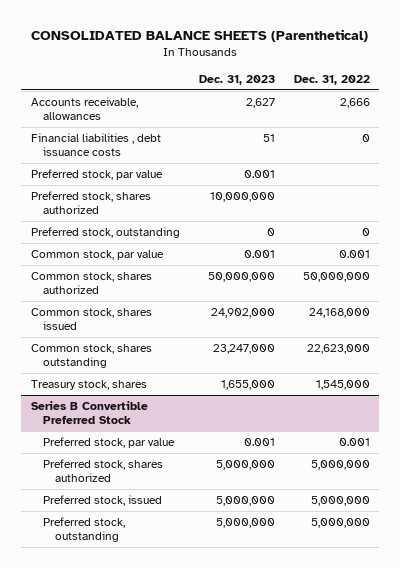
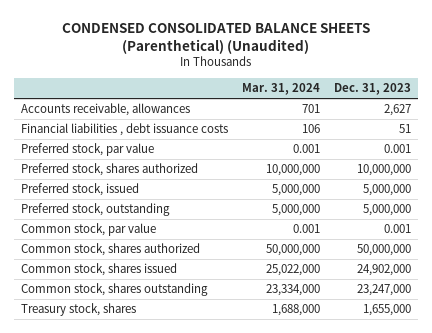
- CONSOLIDATED BALANCE SHEETS (Parenthetical)
+ CONDENSED CONSOLIDATED BALANCE SHEETS (Parenthetical) (Unaudited)
- | Dec. 31, 2023 | Dec. 31, 2022
+ | Mar. 31, 2024 | Dec. 31, 2023
- Preferred stock, outstanding | 0 | 0
+ Preferred stock, issued | 5,000,000 | 5,000,000
+ Preferred stock, outstanding | 5,000,000 | 5,000,000
- Series B Convertible Preferred Stock
- Preferred stock, par value | 0.001 | 0.001
- Preferred stock, shares authorized | 5,000,000 | 5,000,000
- Preferred stock, issued | 5,000,000 | 5,000,000
- Preferred stock, outstanding | 5,000,000 | 5,000,000

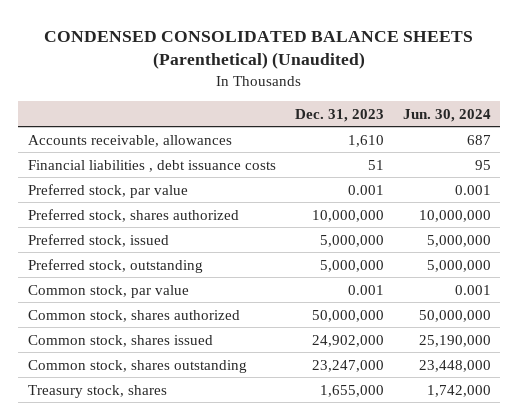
- | Mar. 31, 2024 | Dec. 31, 2023
+ | Dec. 31, 2023 | Jun. 30, 2024
- Accounts receivable, allowances | 701 | 2,627
+ Accounts receivable, allowances | 1,610 | 687

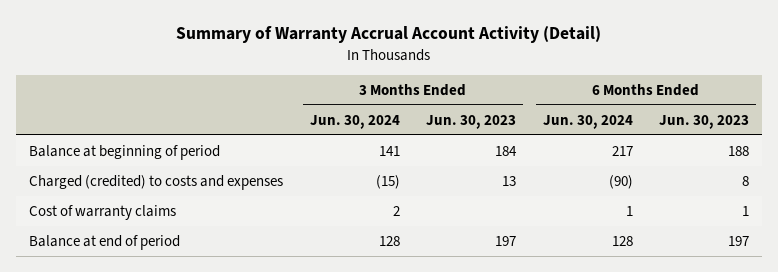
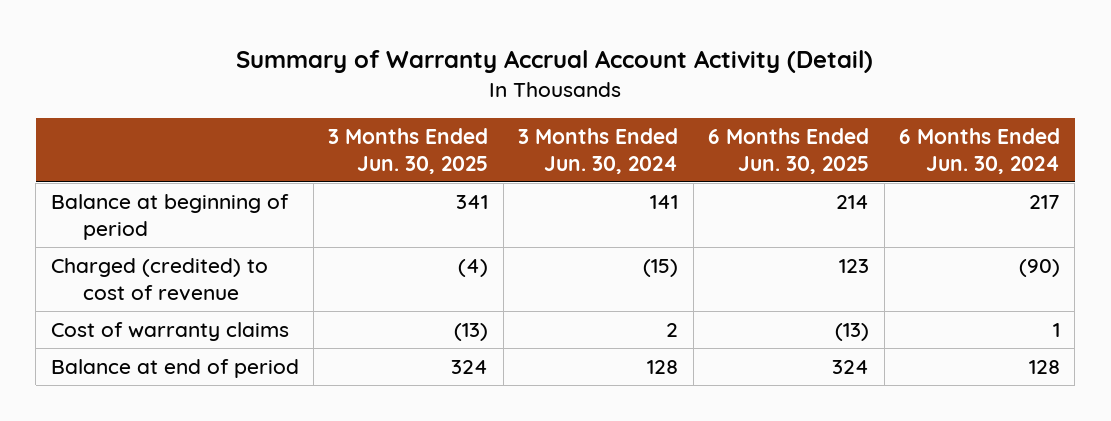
- | 3 Months Ended Jun. 30, 2024 | 3 Months Ended Jun. 30, 2023 | 6 Months Ended Jun. 30, 2024 | 6 Months Ended Jun. 30, 2023
+ | 3 Months Ended Jun. 30, 2025 | 3 Months Ended Jun. 30, 2024 | 6 Months Ended Jun. 30, 2025 | 6 Months Ended Jun. 30, 2024
- Charged (credited) to costs and expenses | (15) | 13 | (90) | 8
+ Charged (credited) to cost of revenue | (4) | (15) | 123 | (90)

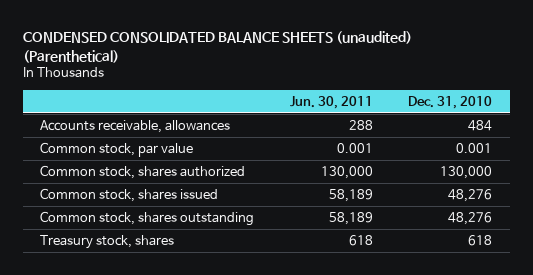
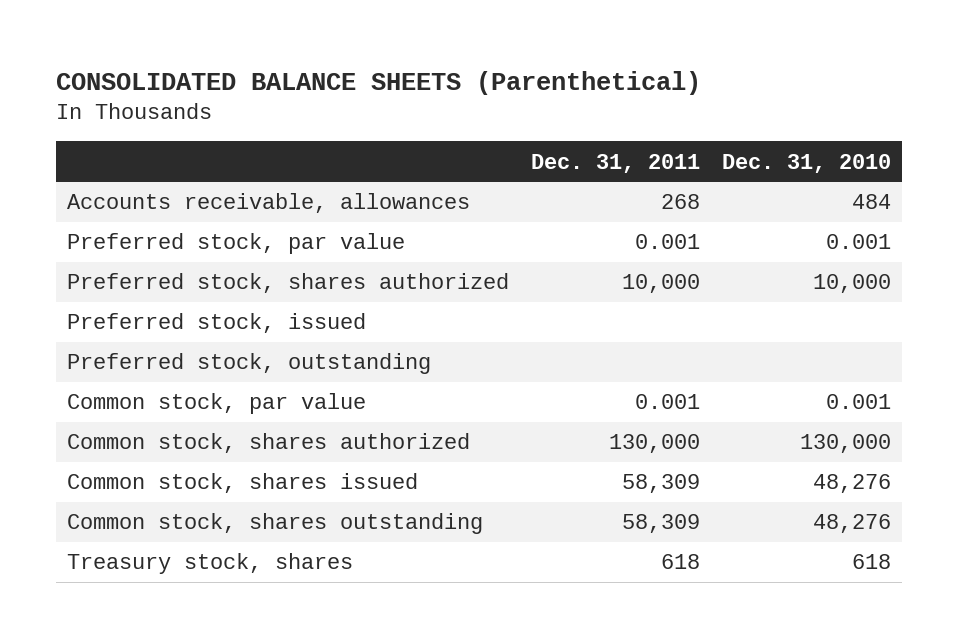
- CONDENSED CONSOLIDATED BALANCE SHEETS (unaudited) (Parenthetical)
+ CONSOLIDATED BALANCE SHEETS (Parenthetical)
- | Jun. 30, 2011 | Dec. 31, 2010
+ | Dec. 31, 2011 | Dec. 31, 2010
+ Preferred stock, par value | 0.001 | 0.001
+ Preferred stock, shares authorized | 10,000 | 10,000
+ Preferred stock, issued
+ Preferred stock, outstanding

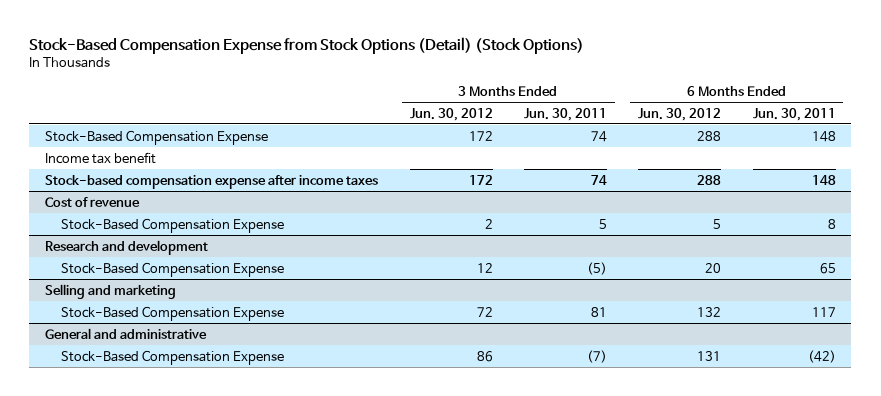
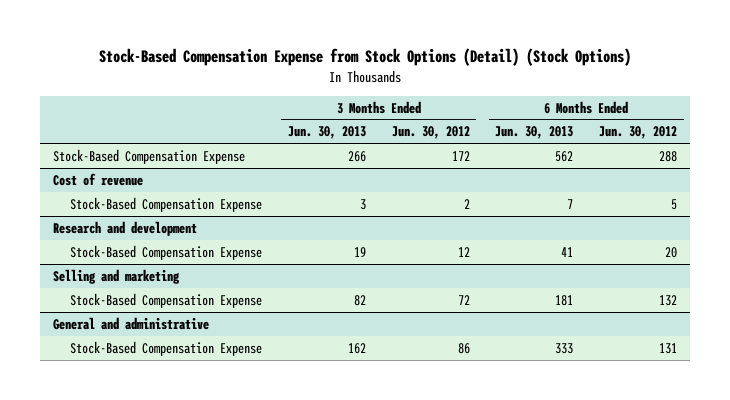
- | 3 Months Ended Jun. 30, 2012 | 3 Months Ended Jun. 30, 2011 | 6 Months Ended Jun. 30, 2012 | 6 Months Ended Jun. 30, 2011
+ | 3 Months Ended Jun. 30, 2013 | 3 Months Ended Jun. 30, 2012 | 6 Months Ended Jun. 30, 2013 | 6 Months Ended Jun. 30, 2012
- Income tax benefit
- Stock-based compensation expense after income taxes | 172 | 74 | 288 | 148

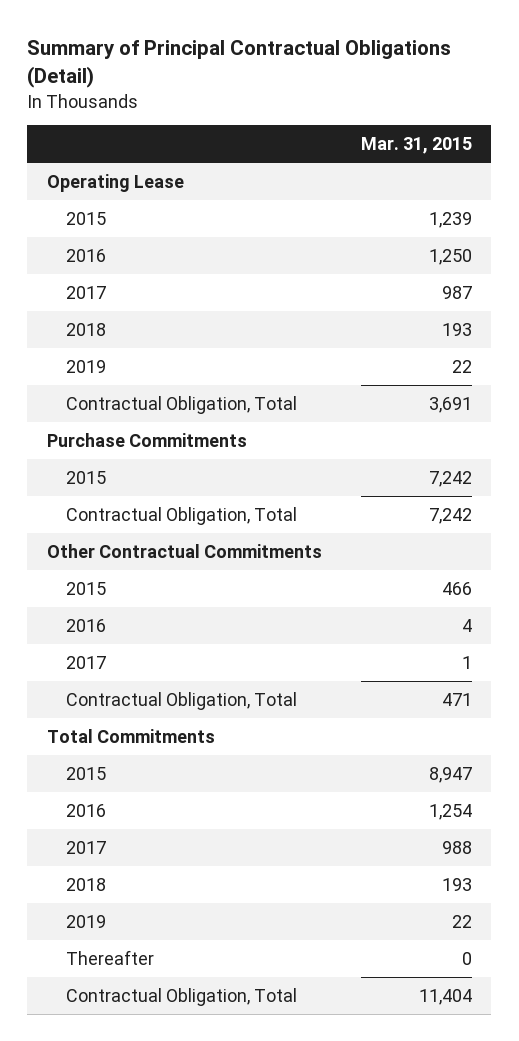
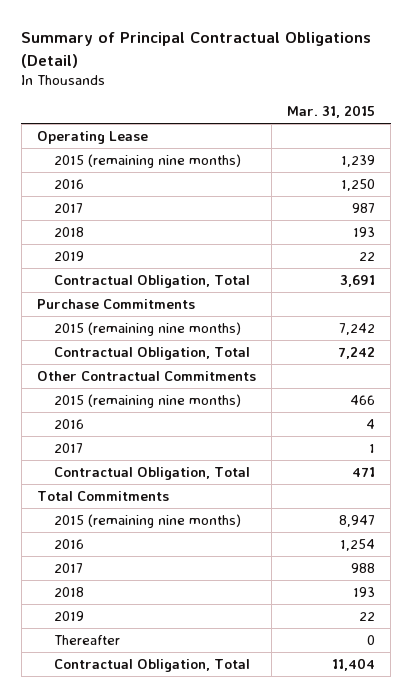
- 2015 | 1,239
+ 2015 (remaining nine months) | 1,239
- 2015 | 7,242
+ 2015 (remaining nine months) | 7,242
- 2015 | 466
+ 2015 (remaining nine months) | 466
- 2015 | 8,947
+ 2015 (remaining nine months) | 8,947

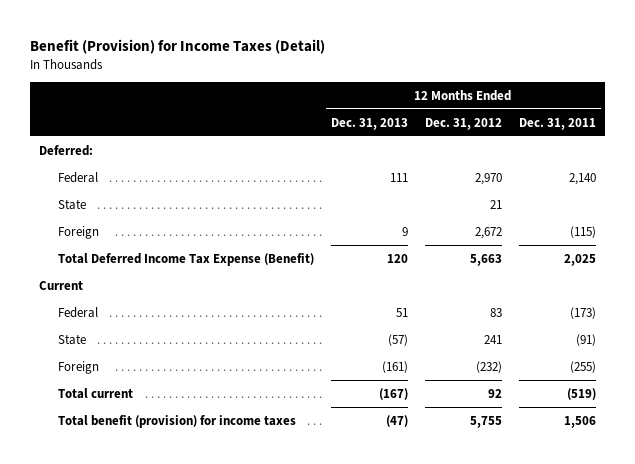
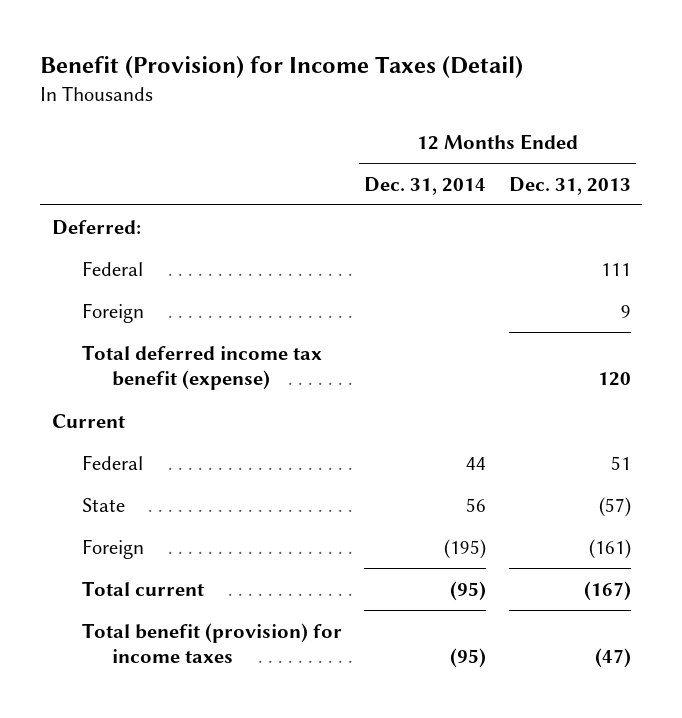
- | 12 Months Ended Dec. 31, 2013 | 12 Months Ended Dec. 31, 2012 | 12 Months Ended Dec. 31, 2011
+ | 12 Months Ended Dec. 31, 2014 | 12 Months Ended Dec. 31, 2013
- State | | 21 |
- Total Deferred Income Tax Expense (Benefit) | 120 | 5,663 | 2,025
+ Total deferred income tax benefit (expense) | | 120

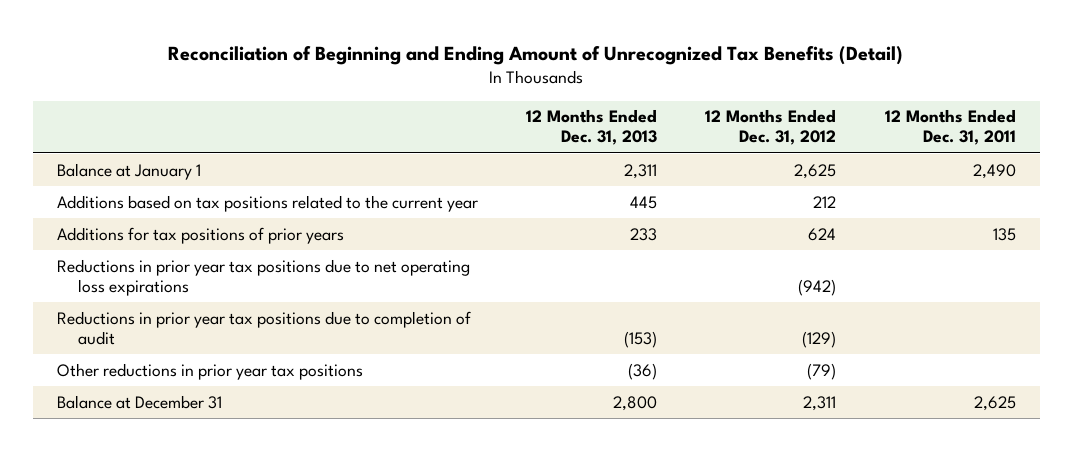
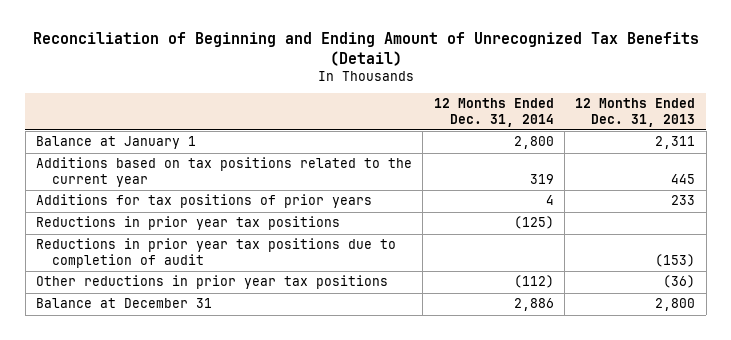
- | 12 Months Ended Dec. 31, 2013 | 12 Months Ended Dec. 31, 2012 | 12 Months Ended Dec. 31, 2011
+ | 12 Months Ended Dec. 31, 2014 | 12 Months Ended Dec. 31, 2013
- Reductions in prior year tax positions due to net operating loss expirations | | (942) |
+ Reductions in prior year tax positions | (125) |

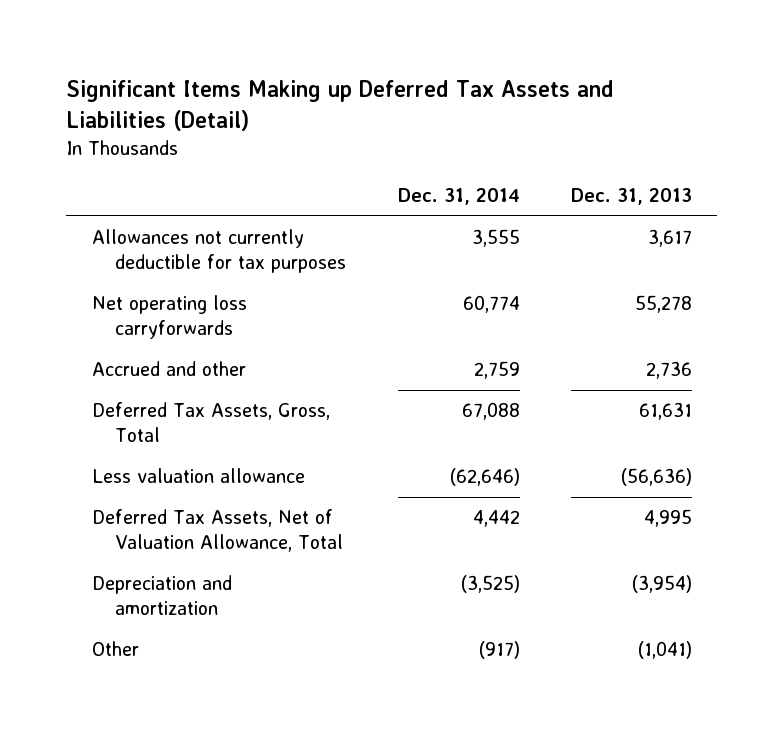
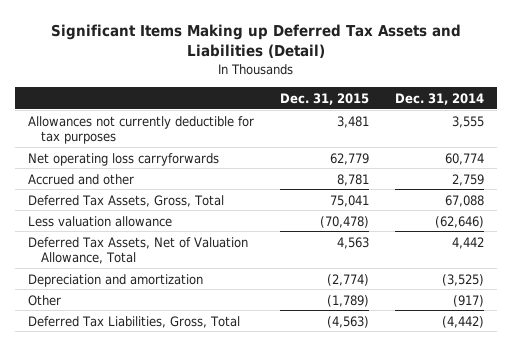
- | Dec. 31, 2014 | Dec. 31, 2013
+ | Dec. 31, 2015 | Dec. 31, 2014
+ Deferred Tax Liabilities, Gross, Total | (4,563) | (4,442)

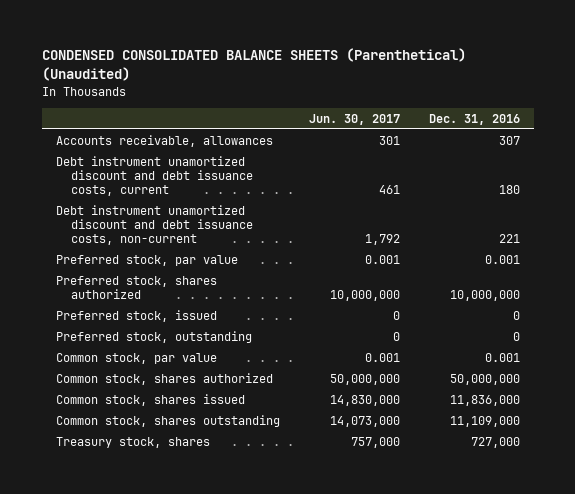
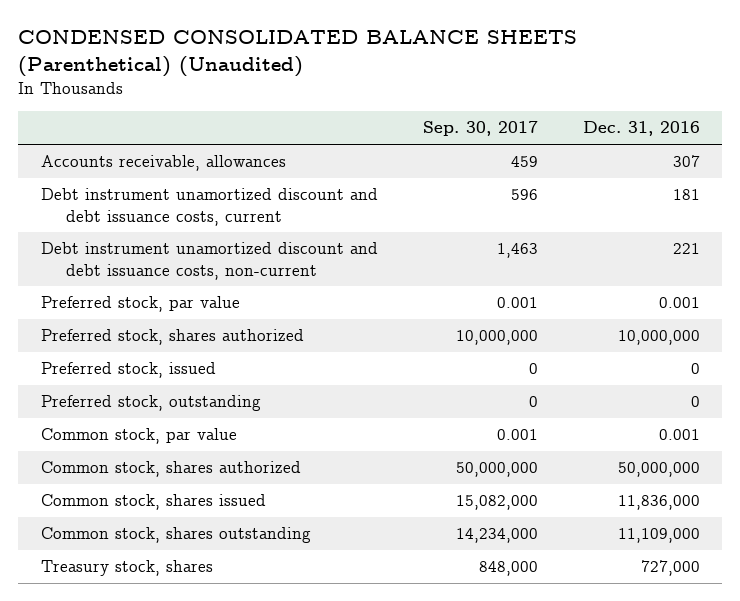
- | Jun. 30, 2017 | Dec. 31, 2016
+ | Sep. 30, 2017 | Dec. 31, 2016
- Debt instrument unamortized discount and debt issuance costs, current | 461 | 180
+ Debt instrument unamortized discount and debt issuance costs, current | 596 | 181

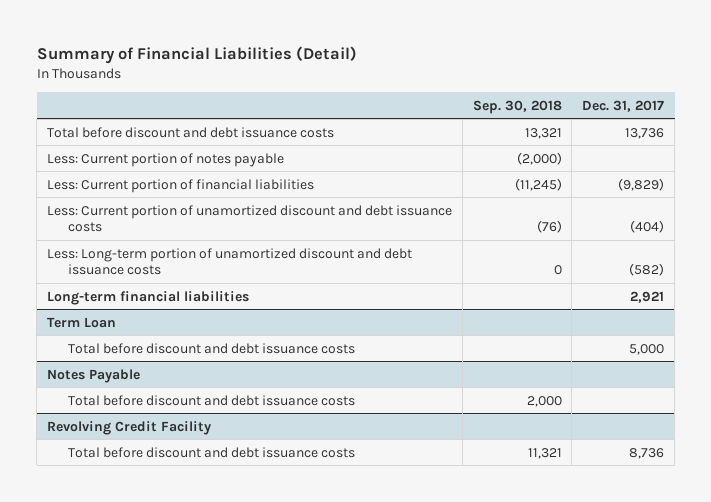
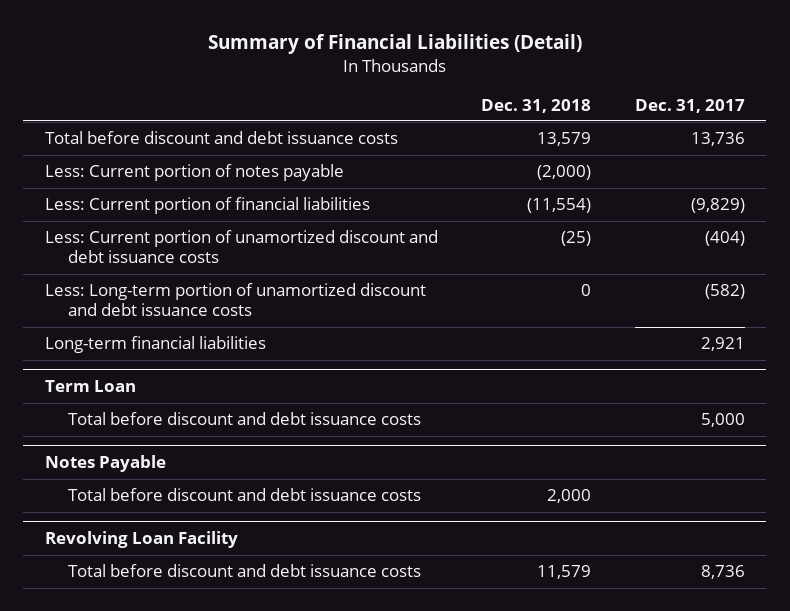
- | Sep. 30, 2018 | Dec. 31, 2017
+ | Dec. 31, 2018 | Dec. 31, 2017
- Revolving Credit Facility
+ Revolving Loan Facility

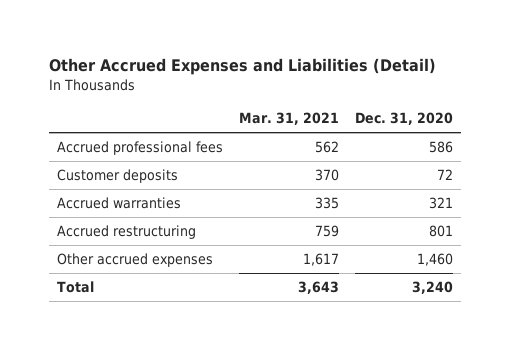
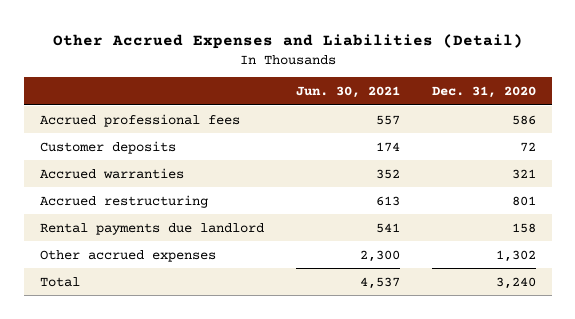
- | Mar. 31, 2021 | Dec. 31, 2020
+ | Jun. 30, 2021 | Dec. 31, 2020
- Other accrued expenses | 1,617 | 1,460
+ Rental payments due landlord | 541 | 158
+ Other accrued expenses | 2,300 | 1,302

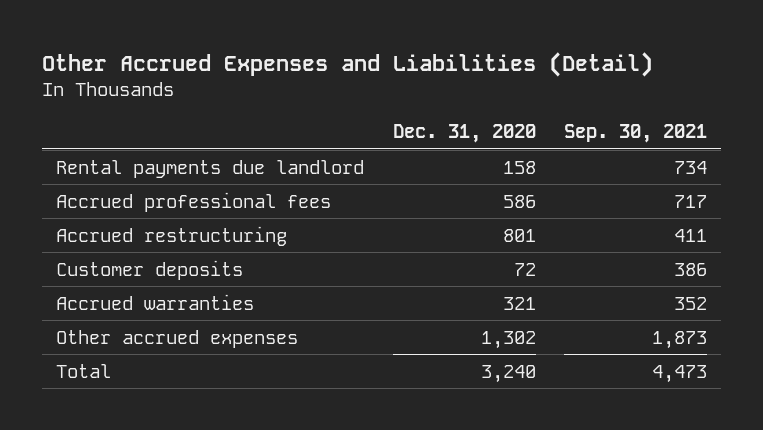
- | Jun. 30, 2021 | Dec. 31, 2020
+ | Dec. 31, 2020 | Sep. 30, 2021
moved up: Rental payments due landlord | 158 | 734
moved up: Accrued restructuring | 801 | 411

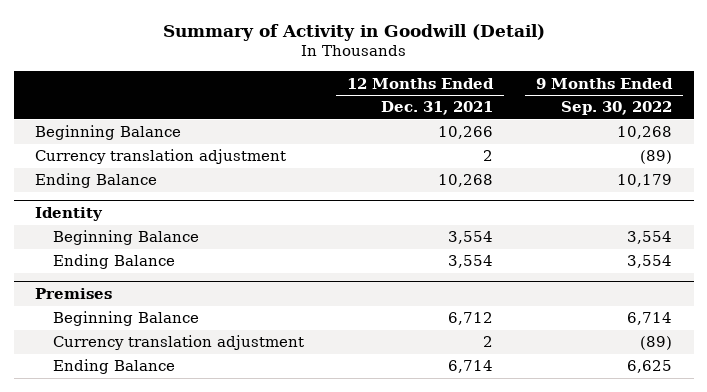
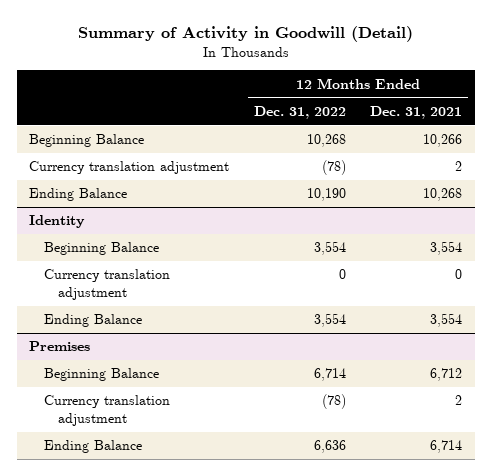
- | 12 Months Ended Dec. 31, 2021 | 9 Months Ended Sep. 30, 2022
+ | 12 Months Ended Dec. 31, 2022 | 12 Months Ended Dec. 31, 2021
@ Identity
+ Currency translation adjustment | 0 | 0

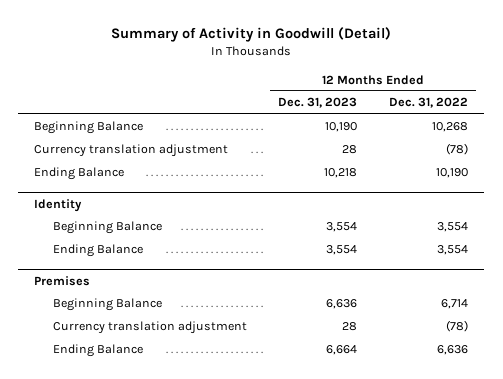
- | 12 Months Ended Dec. 31, 2022 | 12 Months Ended Dec. 31, 2021
+ | 12 Months Ended Dec. 31, 2023 | 12 Months Ended Dec. 31, 2022
@ Identity
- Currency translation adjustment | 0 | 0

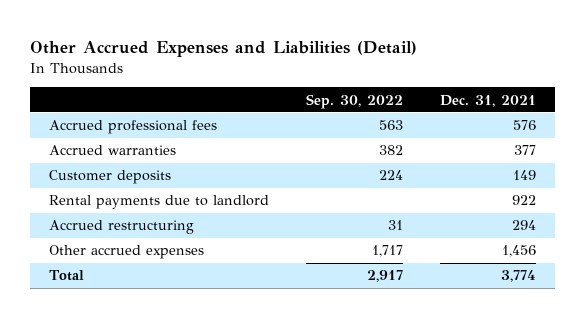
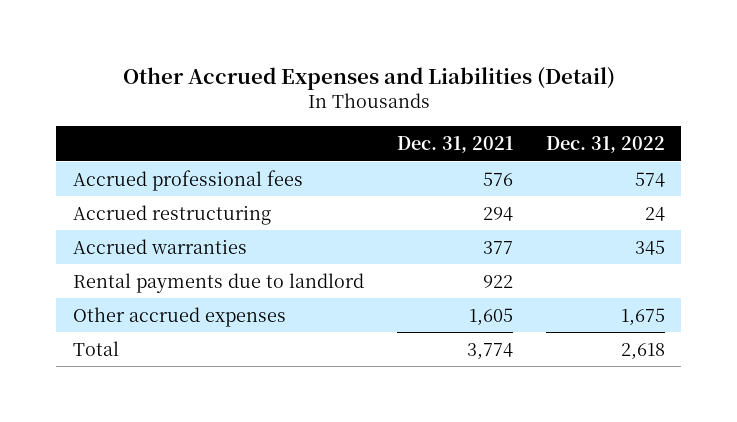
- | Sep. 30, 2022 | Dec. 31, 2021
+ | Dec. 31, 2021 | Dec. 31, 2022
moved up: Accrued restructuring | 294 | 24
- Customer deposits | 224 | 149
- Other accrued expenses | 1,717 | 1,456
+ Other accrued expenses | 1,605 | 1,675

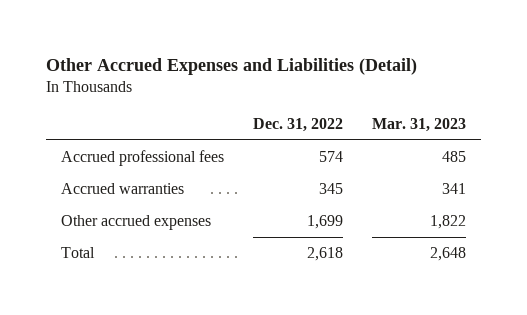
- | Dec. 31, 2021 | Dec. 31, 2022
+ | Dec. 31, 2022 | Mar. 31, 2023
- Accrued restructuring | 294 | 24
- Rental payments due to landlord | 922 |
- Other accrued expenses | 1,605 | 1,675
+ Other accrued expenses | 1,699 | 1,822

